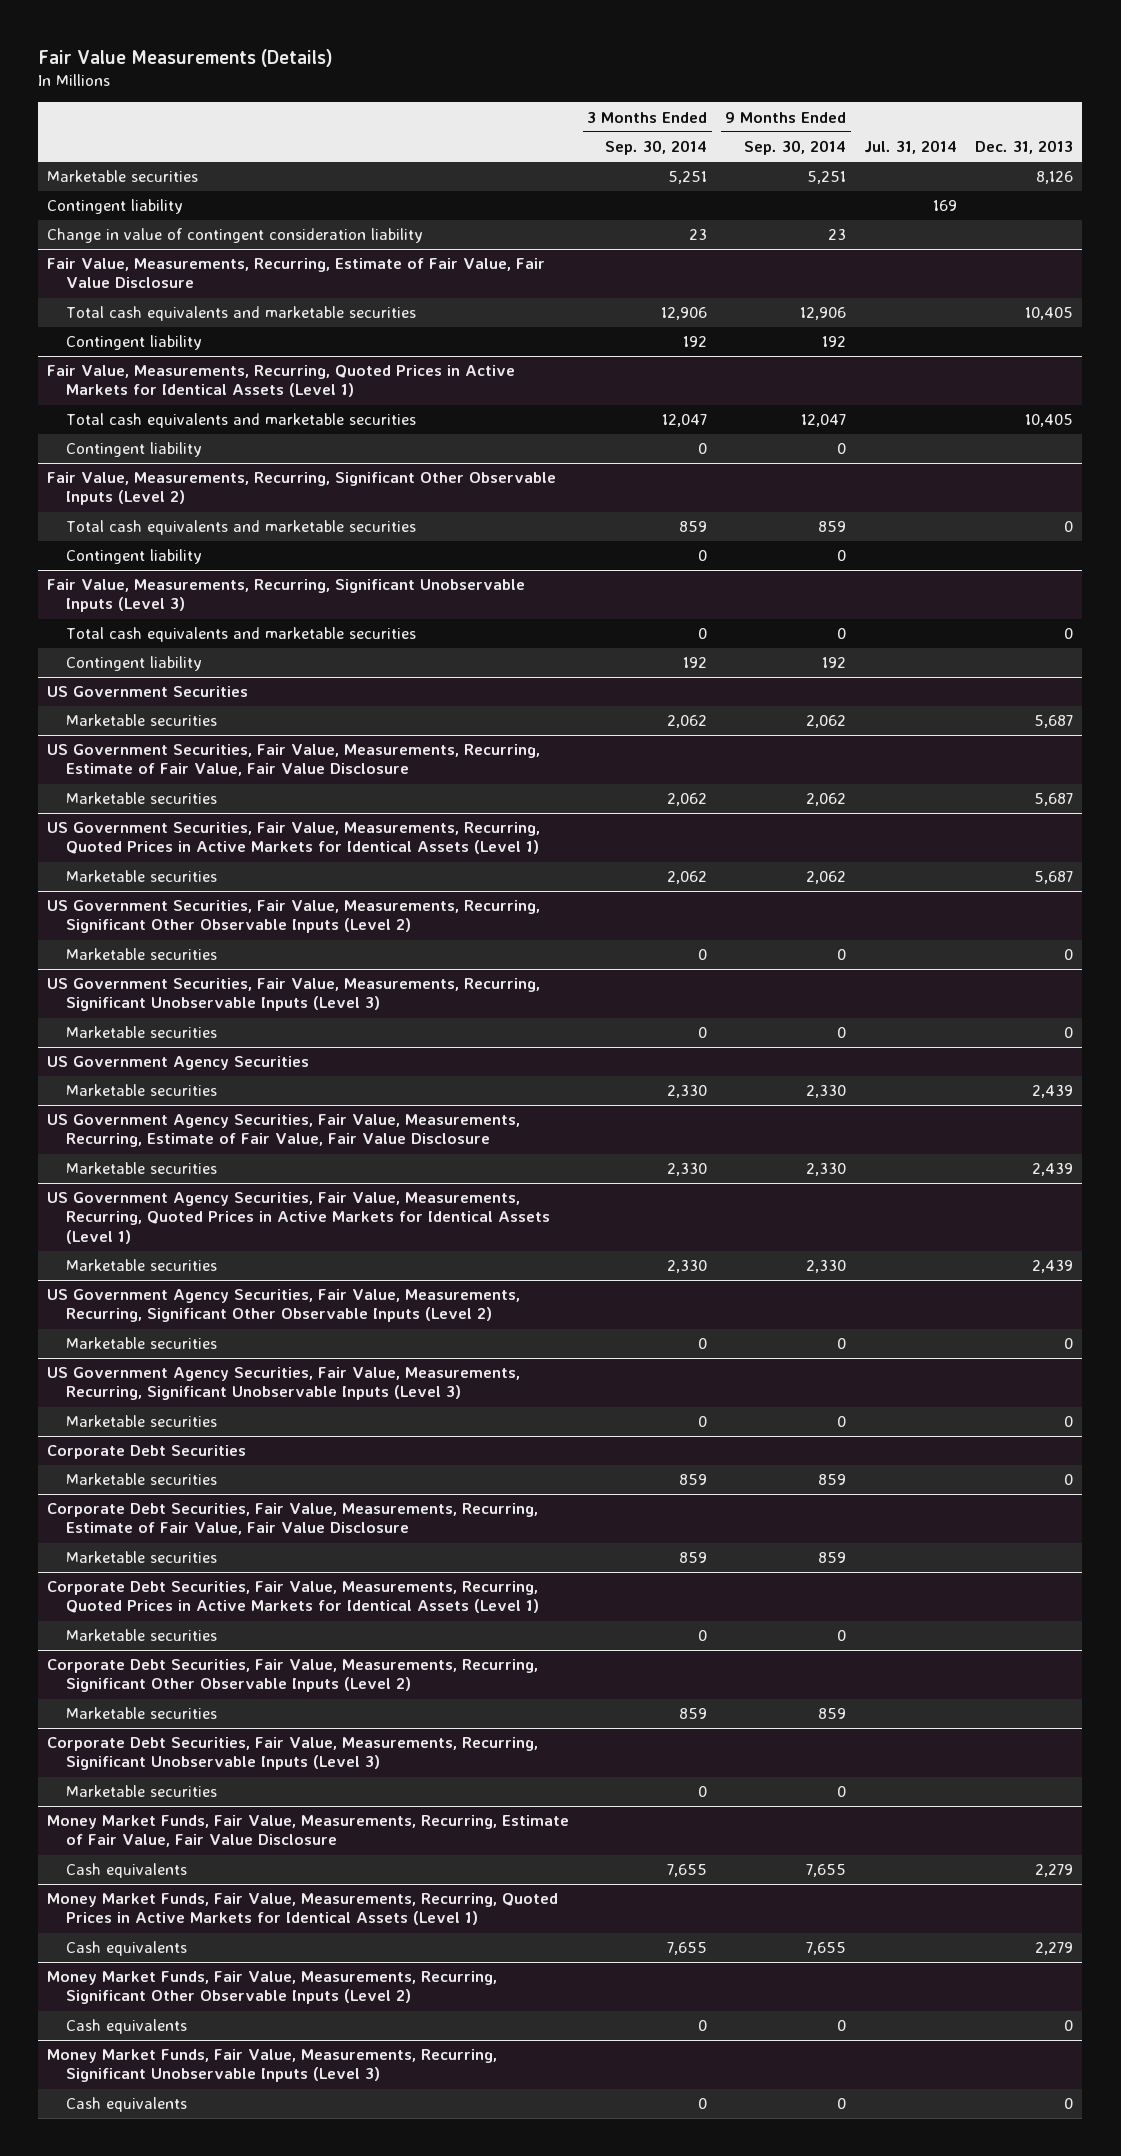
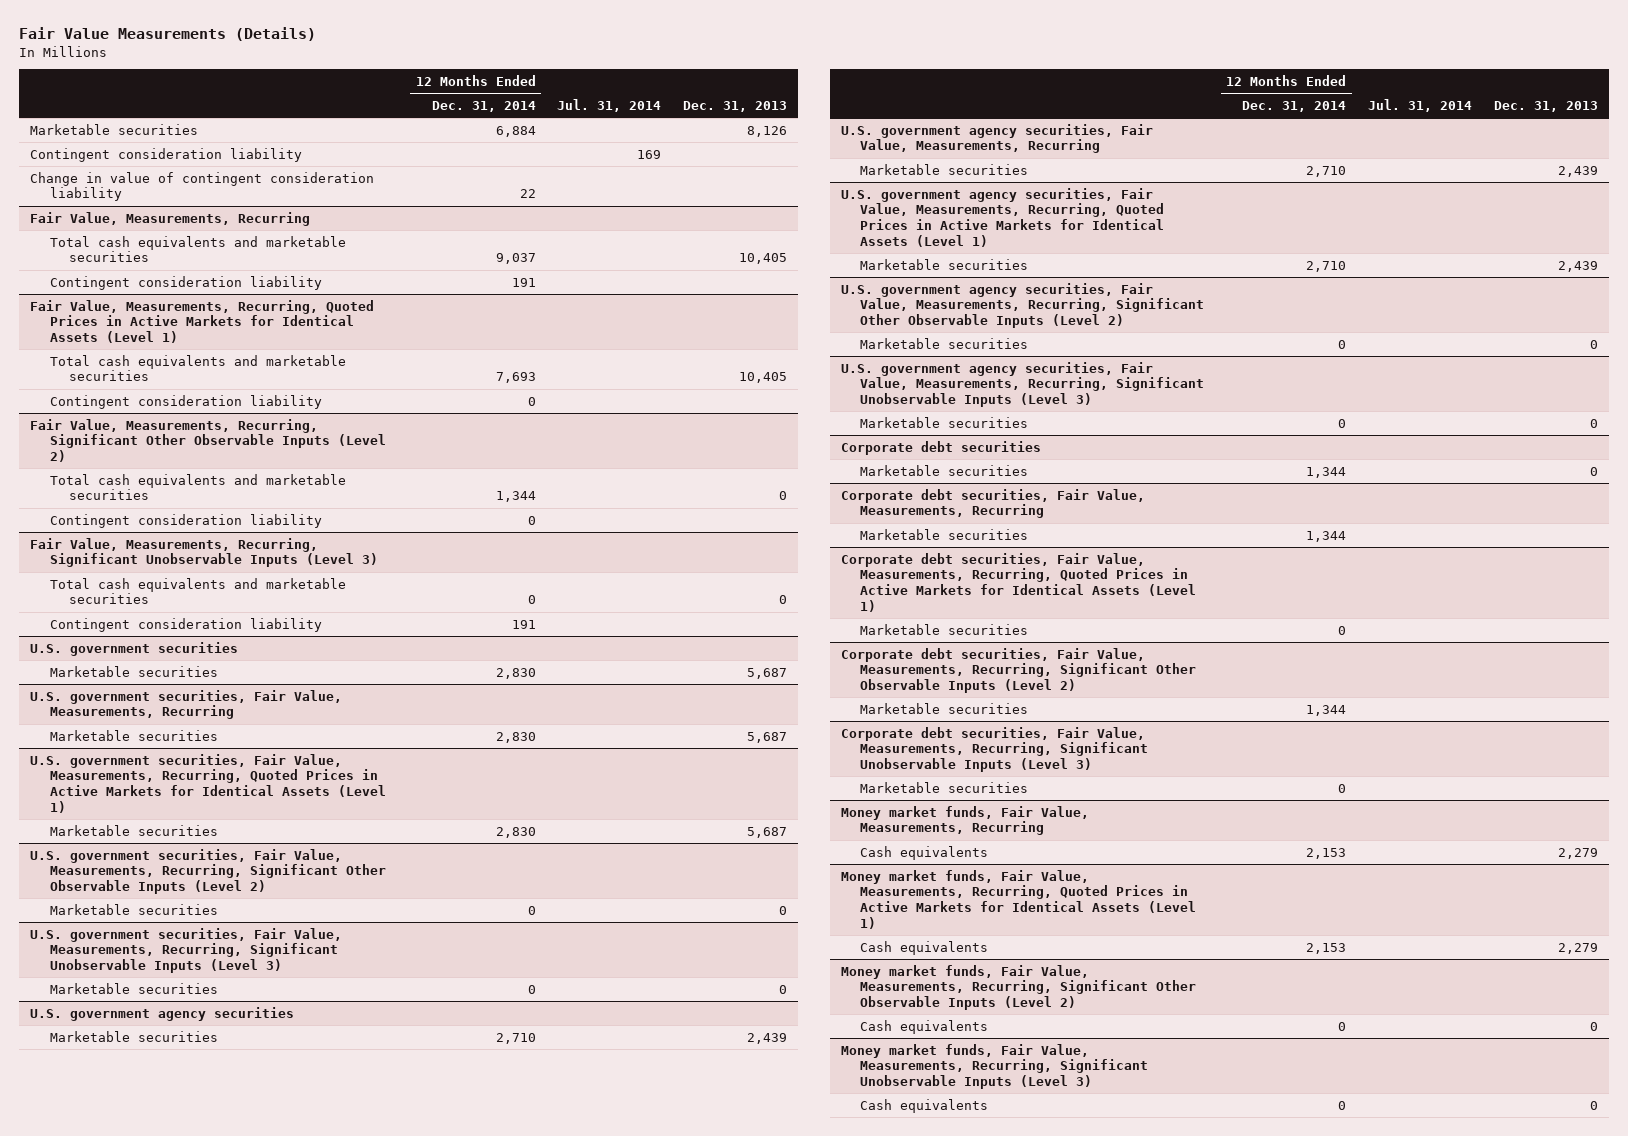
- | 3 Months Ended Sep. 30, 2014 | 9 Months Ended Sep. 30, 2014 | Jul. 31, 2014 | Dec. 31, 2013
+ | 12 Months Ended Dec. 31, 2014 | Jul. 31, 2014 | Dec. 31, 2013
- Contingent liability | | | 169 |
+ Contingent consideration liability | | 169 |
- Fair Value, Measurements, Recurring, Estimate of Fair Value, Fair Value Disclosure
+ Fair Value, Measurements, Recurring
- Contingent liability | 192 | 192 | |
+ Contingent consideration liability | 191 | |
@ Fair Value, Measurements, Recurring, Quoted Prices in Active Markets for Identical Assets (Level 1)
- Contingent liability | 0 | 0 | |
+ Contingent consideration liability | 0 | |
@ Fair Value, Measurements, Recurring, Significant Other Observable Inputs (Level 2)
- Contingent liability | 0 | 0 | |
+ Contingent consideration liability | 0 | |
@ Fair Value, Measurements, Recurring, Significant Unobservable Inputs (Level 3)
- Contingent liability | 192 | 192 | |
- US Government Securities
@ Fair Value, Measurements, Recurring, Significant Unobservable Inputs (Level 3)
+ Contingent consideration liability | 191 | |
+ U.S. government securities
- US Government Securities, Fair Value, Measurements, Recurring, Estimate of Fair Value, Fair Value Disclosure
+ U.S. government securities, Fair Value, Measurements, Recurring
- US Government Securities, Fair Value, Measurements, Recurring, Quoted Prices in Active Markets for Identical Assets (Level 1)
+ U.S. government securities, Fair Value, Measurements, Recurring, Quoted Prices in Active Markets for Identical Assets (Level 1)
- US Government Securities, Fair Value, Measurements, Recurring, Significant Other Observable Inputs (Level 2)
+ U.S. government securities, Fair Value, Measurements, Recurring, Significant Other Observable Inputs (Level 2)
- US Government Securities, Fair Value, Measurements, Recurring, Significant Unobservable Inputs (Level 3)
+ U.S. government securities, Fair Value, Measurements, Recurring, Significant Unobservable Inputs (Level 3)
- US Government Agency Securities
+ U.S. government agency securities
- US Government Agency Securities, Fair Value, Measurements, Recurring, Estimate of Fair Value, Fair Value Disclosure
+ U.S. government agency securities, Fair Value, Measurements, Recurring
- US Government Agency Securities, Fair Value, Measurements, Recurring, Quoted Prices in Active Markets for Identical Assets (Level 1)
+ U.S. government agency securities, Fair Value, Measurements, Recurring, Quoted Prices in Active Markets for Identical Assets (Level 1)
- US Government Agency Securities, Fair Value, Measurements, Recurring, Significant Other Observable Inputs (Level 2)
+ U.S. government agency securities, Fair Value, Measurements, Recurring, Significant Other Observable Inputs (Level 2)
- US Government Agency Securities, Fair Value, Measurements, Recurring, Significant Unobservable Inputs (Level 3)
+ U.S. government agency securities, Fair Value, Measurements, Recurring, Significant Unobservable Inputs (Level 3)
- Corporate Debt Securities
+ Corporate debt securities
- Corporate Debt Securities, Fair Value, Measurements, Recurring, Estimate of Fair Value, Fair Value Disclosure
+ Corporate debt securities, Fair Value, Measurements, Recurring
- Corporate Debt Securities, Fair Value, Measurements, Recurring, Quoted Prices in Active Markets for Identical Assets (Level 1)
+ Corporate debt securities, Fair Value, Measurements, Recurring, Quoted Prices in Active Markets for Identical Assets (Level 1)
- Corporate Debt Securities, Fair Value, Measurements, Recurring, Significant Other Observable Inputs (Level 2)
+ Corporate debt securities, Fair Value, Measurements, Recurring, Significant Other Observable Inputs (Level 2)
- Corporate Debt Securities, Fair Value, Measurements, Recurring, Significant Unobservable Inputs (Level 3)
+ Corporate debt securities, Fair Value, Measurements, Recurring, Significant Unobservable Inputs (Level 3)
- Money Market Funds, Fair Value, Measurements, Recurring, Estimate of Fair Value, Fair Value Disclosure
+ Money market funds, Fair Value, Measurements, Recurring
- Money Market Funds, Fair Value, Measurements, Recurring, Quoted Prices in Active Markets for Identical Assets (Level 1)
+ Money market funds, Fair Value, Measurements, Recurring, Quoted Prices in Active Markets for Identical Assets (Level 1)
- Money Market Funds, Fair Value, Measurements, Recurring, Significant Other Observable Inputs (Level 2)
+ Money market funds, Fair Value, Measurements, Recurring, Significant Other Observable Inputs (Level 2)
- Money Market Funds, Fair Value, Measurements, Recurring, Significant Unobservable Inputs (Level 3)
+ Money market funds, Fair Value, Measurements, Recurring, Significant Unobservable Inputs (Level 3)

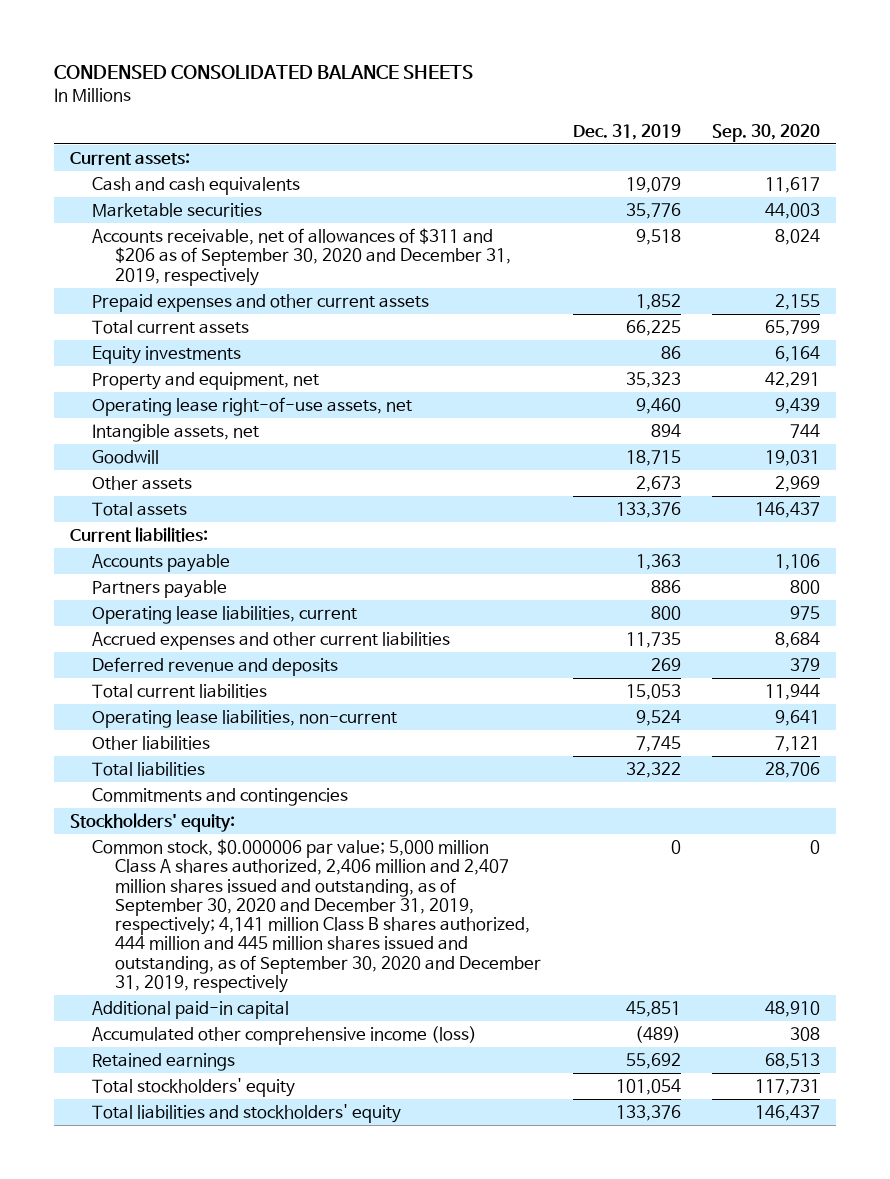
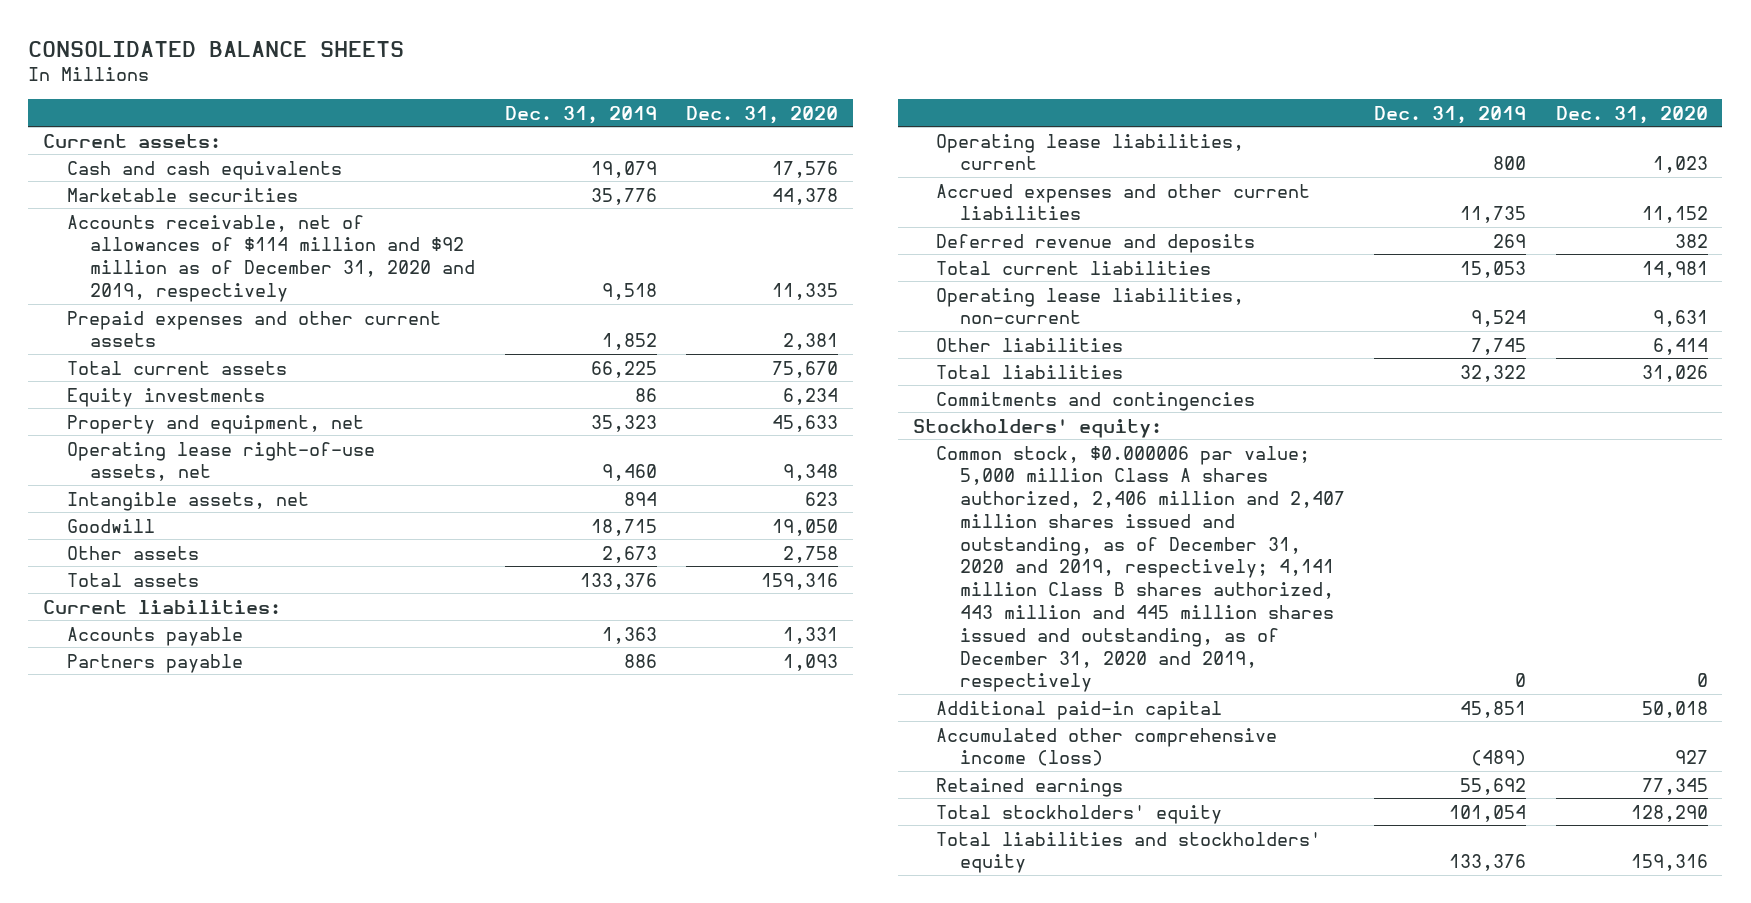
- CONDENSED CONSOLIDATED BALANCE SHEETS
+ CONSOLIDATED BALANCE SHEETS
- | Dec. 31, 2019 | Sep. 30, 2020
+ | Dec. 31, 2019 | Dec. 31, 2020
- Accounts receivable, net of allowances of $311 and $206 as of September 30, 2020 and December 31, 2019, respectively | 9,518 | 8,024
+ Accounts receivable, net of allowances of $114 million and $92 million as of December 31, 2020 and 2019, respectively | 9,518 | 11,335
- Common stock, $0.000006 par value; 5,000 million Class A shares authorized, 2,406 million and 2,407 million shares issued and outstanding, as of September 30, 2020 and December 31, 2019, respectively; 4,141 million Class B shares authorized, 444 million and 445 million shares issued and outstanding, as of September 30, 2020 and December 31, 2019, respectively | 0 | 0
+ Common stock, $0.000006 par value; 5,000 million Class A shares authorized, 2,406 million and 2,407 million shares issued and outstanding, as of December 31, 2020 and 2019, respectively; 4,141 million Class B shares authorized, 443 million and 445 million shares issued and outstanding, as of December 31, 2020 and 2019, respectively | 0 | 0

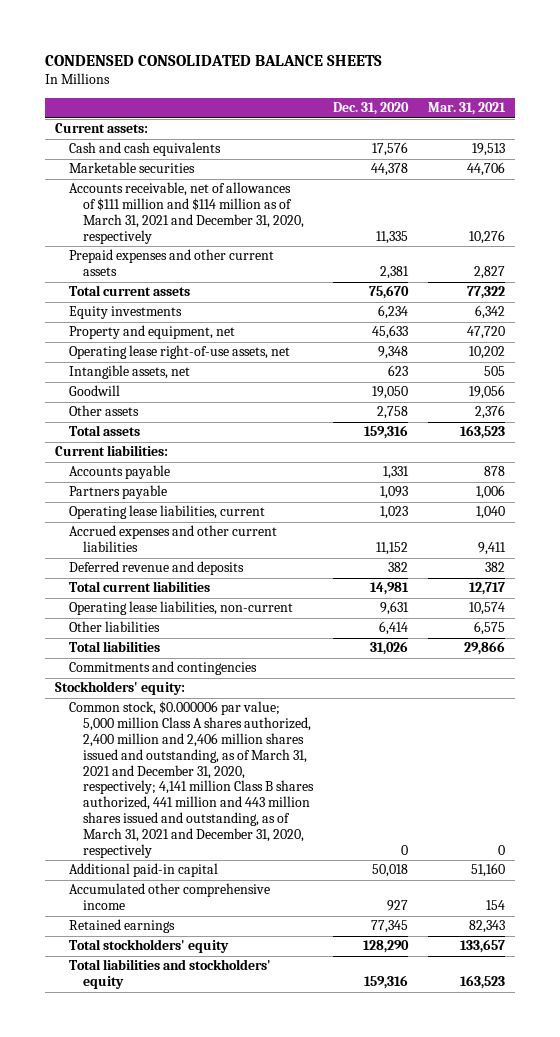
- CONSOLIDATED BALANCE SHEETS
+ CONDENSED CONSOLIDATED BALANCE SHEETS
- | Dec. 31, 2019 | Dec. 31, 2020
+ | Dec. 31, 2020 | Mar. 31, 2021
- Accounts receivable, net of allowances of $114 million and $92 million as of December 31, 2020 and 2019, respectively | 9,518 | 11,335
+ Accounts receivable, net of allowances of $111 million and $114 million as of March 31, 2021 and December 31, 2020, respectively | 11,335 | 10,276
- Common stock, $0.000006 par value; 5,000 million Class A shares authorized, 2,406 million and 2,407 million shares issued and outstanding, as of December 31, 2020 and 2019, respectively; 4,141 million Class B shares authorized, 443 million and 445 million shares issued and outstanding, as of December 31, 2020 and 2019, respectively | 0 | 0
+ Common stock, $0.000006 par value; 5,000 million Class A shares authorized, 2,400 million and 2,406 million shares issued and outstanding, as of March 31, 2021 and December 31, 2020, respectively; 4,141 million Class B shares authorized, 441 million and 443 million shares issued and outstanding, as of March 31, 2021 and December 31, 2020, respectively | 0 | 0
- Accumulated other comprehensive income (loss) | (489) | 927
+ Accumulated other comprehensive income | 927 | 154

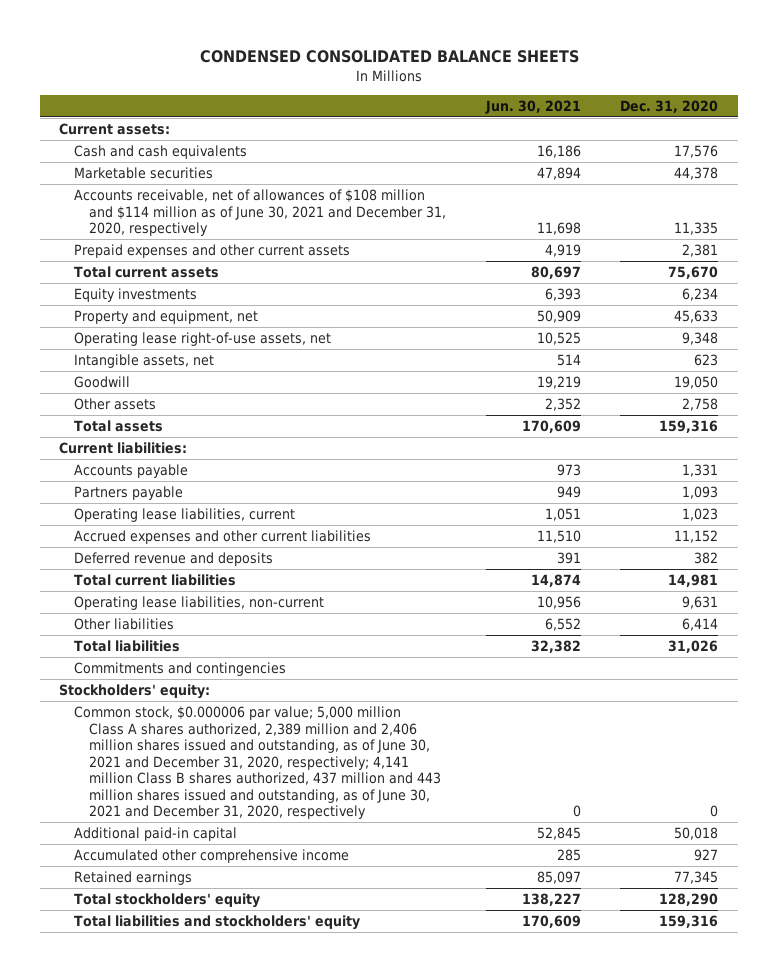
- | Dec. 31, 2020 | Mar. 31, 2021
+ | Jun. 30, 2021 | Dec. 31, 2020
- Accounts receivable, net of allowances of $111 million and $114 million as of March 31, 2021 and December 31, 2020, respectively | 11,335 | 10,276
+ Accounts receivable, net of allowances of $108 million and $114 million as of June 30, 2021 and December 31, 2020, respectively | 11,698 | 11,335
- Common stock, $0.000006 par value; 5,000 million Class A shares authorized, 2,400 million and 2,406 million shares issued and outstanding, as of March 31, 2021 and December 31, 2020, respectively; 4,141 million Class B shares authorized, 441 million and 443 million shares issued and outstanding, as of March 31, 2021 and December 31, 2020, respectively | 0 | 0
+ Common stock, $0.000006 par value; 5,000 million Class A shares authorized, 2,389 million and 2,406 million shares issued and outstanding, as of June 30, 2021 and December 31, 2020, respectively; 4,141 million Class B shares authorized, 437 million and 443 million shares issued and outstanding, as of June 30, 2021 and December 31, 2020, respectively | 0 | 0

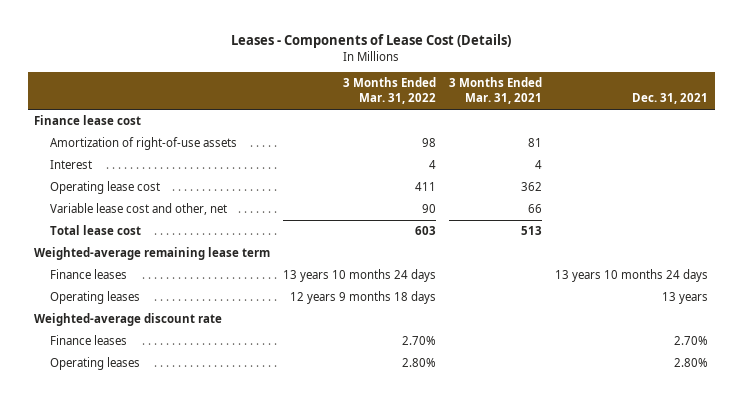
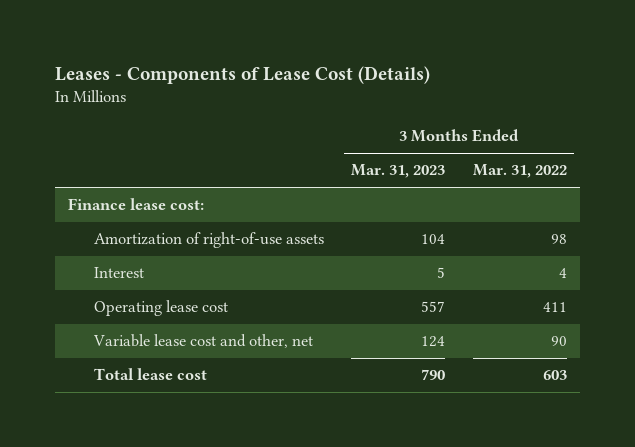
- | 3 Months Ended Mar. 31, 2022 | 3 Months Ended Mar. 31, 2021 | Dec. 31, 2021
+ | 3 Months Ended Mar. 31, 2023 | 3 Months Ended Mar. 31, 2022
- Finance lease cost
+ Finance lease cost:
- Weighted-average remaining lease term
- Finance leases | 13 years 10 months 24 days | | 13 years 10 months 24 days
- Operating leases | 12 years 9 months 18 days | | 13 years
- Weighted-average discount rate
- Finance leases | 2.70% | | 2.70%
- Operating leases | 2.80% | | 2.80%

